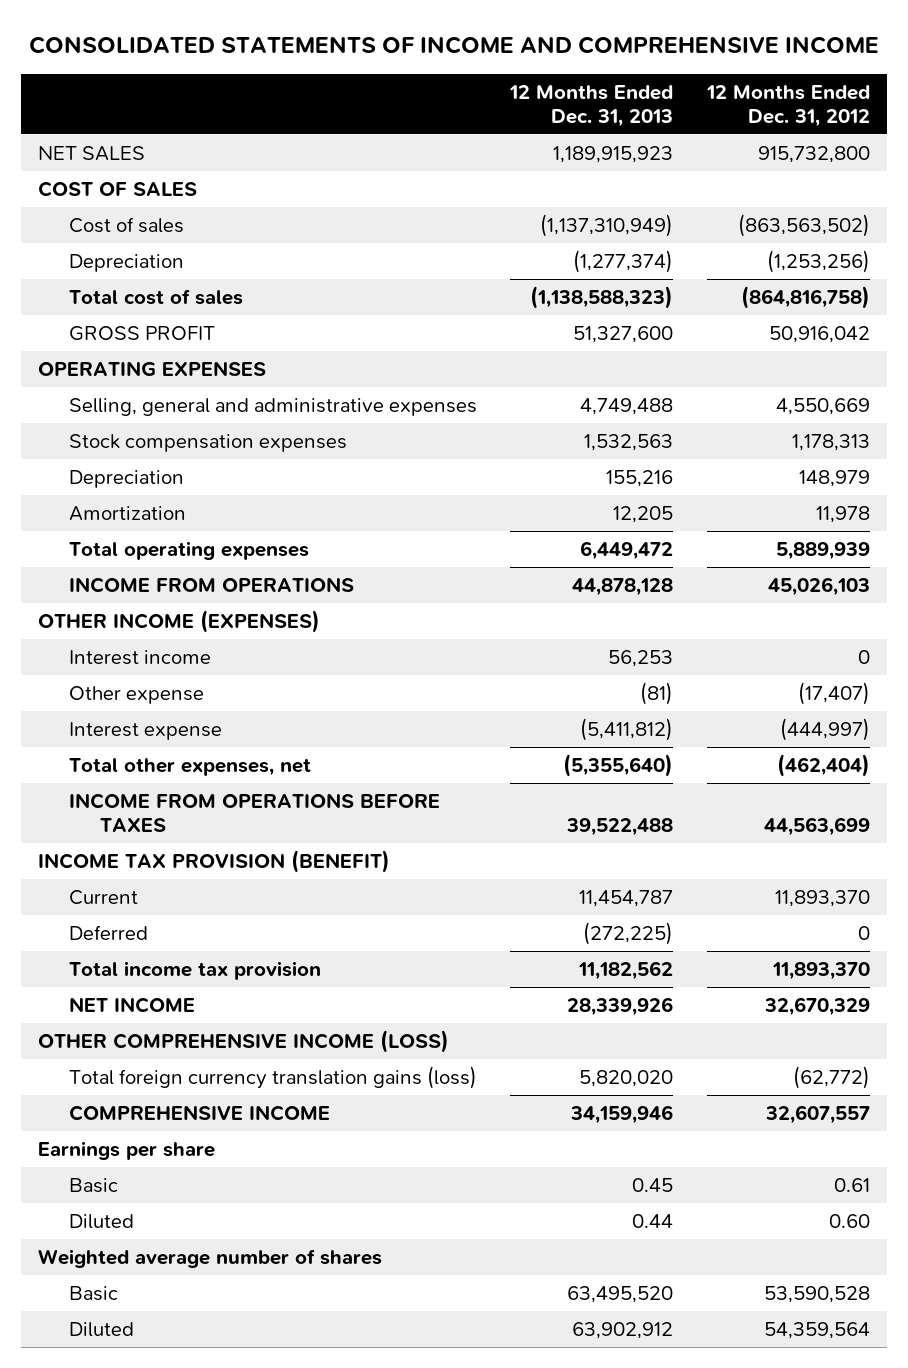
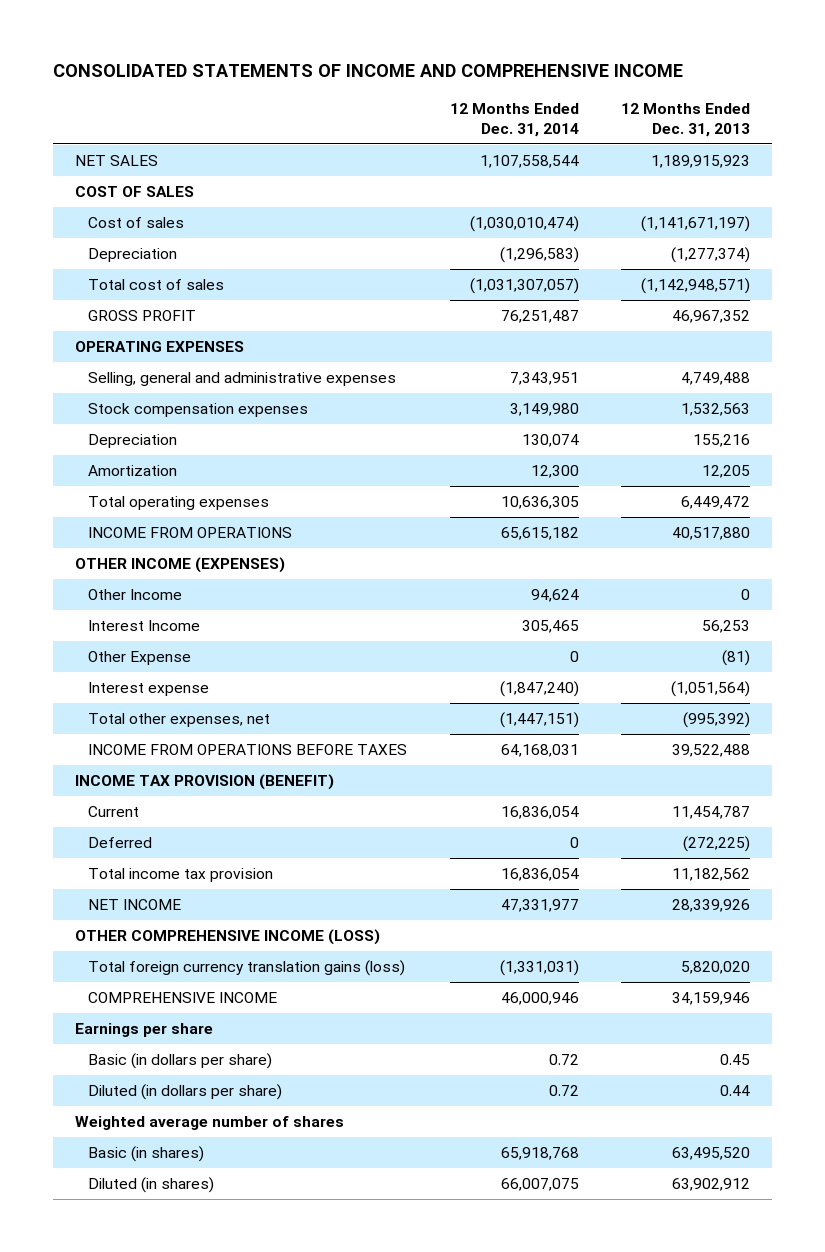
- | 12 Months Ended Dec. 31, 2013 | 12 Months Ended Dec. 31, 2012
+ | 12 Months Ended Dec. 31, 2014 | 12 Months Ended Dec. 31, 2013
- Cost of sales | (1,137,310,949) | (863,563,502)
+ Cost of sales | (1,030,010,474) | (1,141,671,197)
- Total cost of sales | (1,138,588,323) | (864,816,758)
- GROSS PROFIT | 51,327,600 | 50,916,042
+ Total cost of sales | (1,031,307,057) | (1,142,948,571)
+ GROSS PROFIT | 76,251,487 | 46,967,352
- INCOME FROM OPERATIONS | 44,878,128 | 45,026,103
+ INCOME FROM OPERATIONS | 65,615,182 | 40,517,880
- Interest income | 56,253 | 0
- Other expense | (81) | (17,407)
- Interest expense | (5,411,812) | (444,997)
- Total other expenses, net | (5,355,640) | (462,404)
+ Other Income | 94,624 | 0
+ Interest Income | 305,465 | 56,253
+ Other Expense | 0 | (81)
+ Interest expense | (1,847,240) | (1,051,564)
+ Total other expenses, net | (1,447,151) | (995,392)
- Basic | 0.45 | 0.61
- Diluted | 0.44 | 0.60
+ Basic (in dollars per share) | 0.72 | 0.45
+ Diluted (in dollars per share) | 0.72 | 0.44
- Basic | 63,495,520 | 53,590,528
- Diluted | 63,902,912 | 54,359,564
+ Basic (in shares) | 65,918,768 | 63,495,520
+ Diluted (in shares) | 66,007,075 | 63,902,912

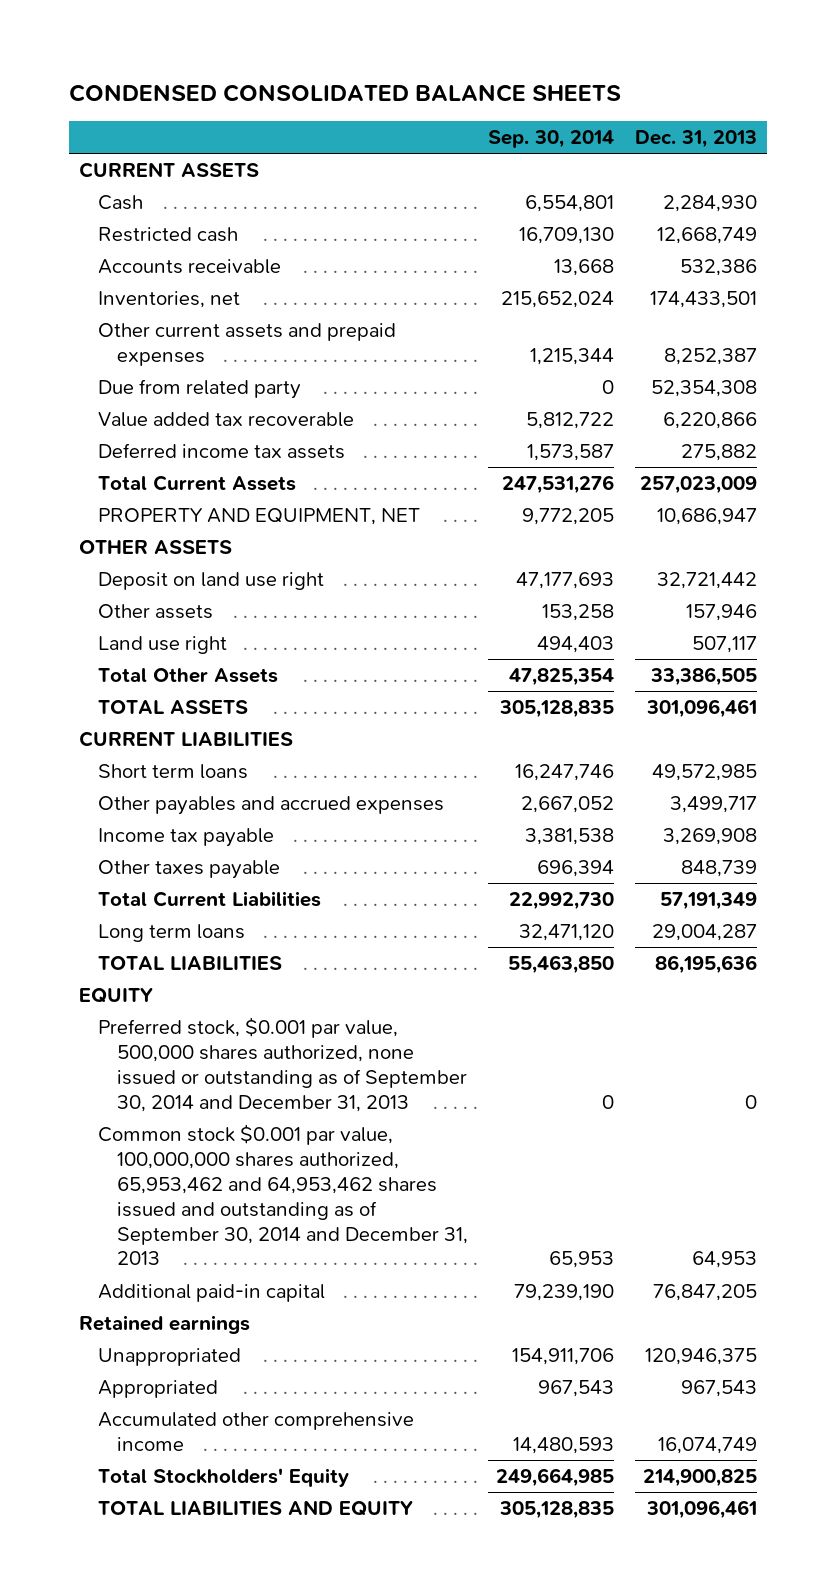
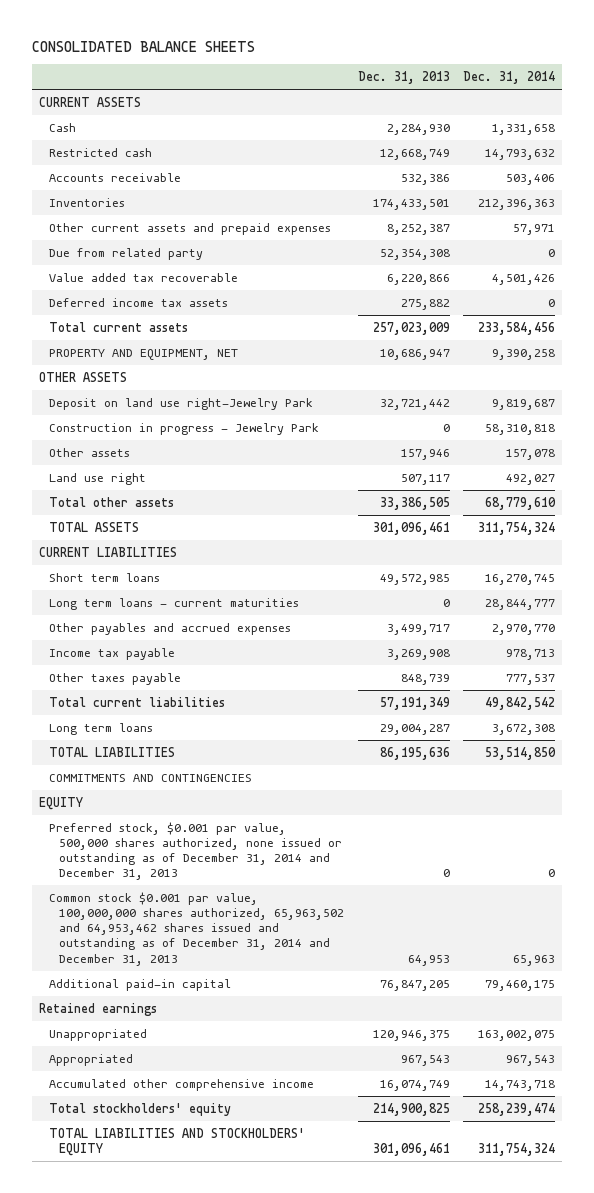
- CONDENSED CONSOLIDATED BALANCE SHEETS
+ CONSOLIDATED BALANCE SHEETS
- | Sep. 30, 2014 | Dec. 31, 2013
+ | Dec. 31, 2013 | Dec. 31, 2014
- Inventories, net | 215,652,024 | 174,433,501
+ Inventories | 174,433,501 | 212,396,363
- Total Current Assets | 247,531,276 | 257,023,009
+ Total current assets | 257,023,009 | 233,584,456
- Deposit on land use right | 47,177,693 | 32,721,442
+ Deposit on land use right-Jewelry Park | 32,721,442 | 9,819,687
+ Construction in progress - Jewelry Park | 0 | 58,310,818
- Total Other Assets | 47,825,354 | 33,386,505
+ Total other assets | 33,386,505 | 68,779,610
+ Long term loans - current maturities | 0 | 28,844,777
- Total Current Liabilities | 22,992,730 | 57,191,349
+ Total current liabilities | 57,191,349 | 49,842,542
+ COMMITMENTS AND CONTINGENCIES
- Preferred stock, $0.001 par value, 500,000 shares authorized, none issued or outstanding as of September 30, 2014 and December 31, 2013 | 0 | 0
- Common stock $0.001 par value, 100,000,000 shares authorized, 65,953,462 and 64,953,462 shares issued and outstanding as of September 30, 2014 and December 31, 2013 | 65,953 | 64,953
+ Preferred stock, $0.001 par value, 500,000 shares authorized, none issued or outstanding as of December 31, 2014 and December 31, 2013 | 0 | 0
+ Common stock $0.001 par value, 100,000,000 shares authorized, 65,963,502 and 64,953,462 shares issued and outstanding as of December 31, 2014 and December 31, 2013 | 64,953 | 65,963
- Total Stockholders' Equity | 249,664,985 | 214,900,825
- TOTAL LIABILITIES AND EQUITY | 305,128,835 | 301,096,461
+ Total stockholders' equity | 214,900,825 | 258,239,474
+ TOTAL LIABILITIES AND STOCKHOLDERS' EQUITY | 301,096,461 | 311,754,324

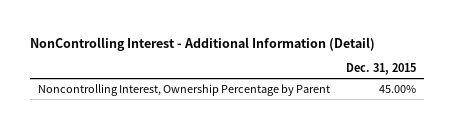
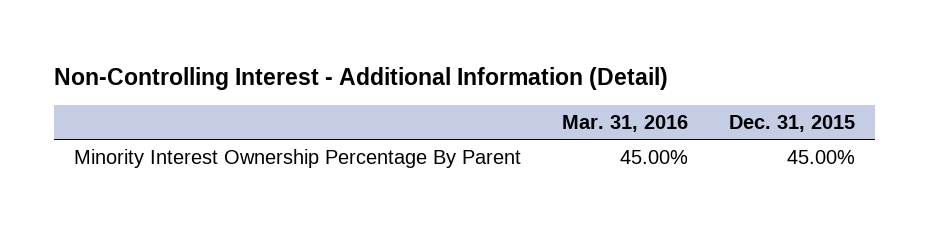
- NonControlling Interest - Additional Information (Detail)
+ Non-Controlling Interest - Additional Information (Detail)
- | Dec. 31, 2015
+ | Mar. 31, 2016 | Dec. 31, 2015
- Noncontrolling Interest, Ownership Percentage by Parent | 45.00%
+ Minority Interest Ownership Percentage By Parent | 45.00% | 45.00%

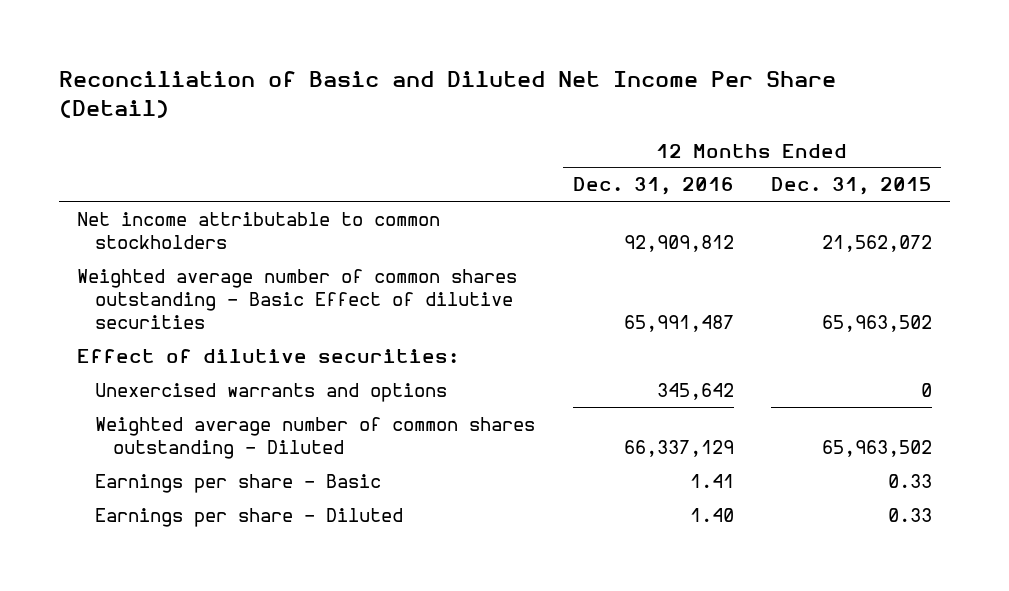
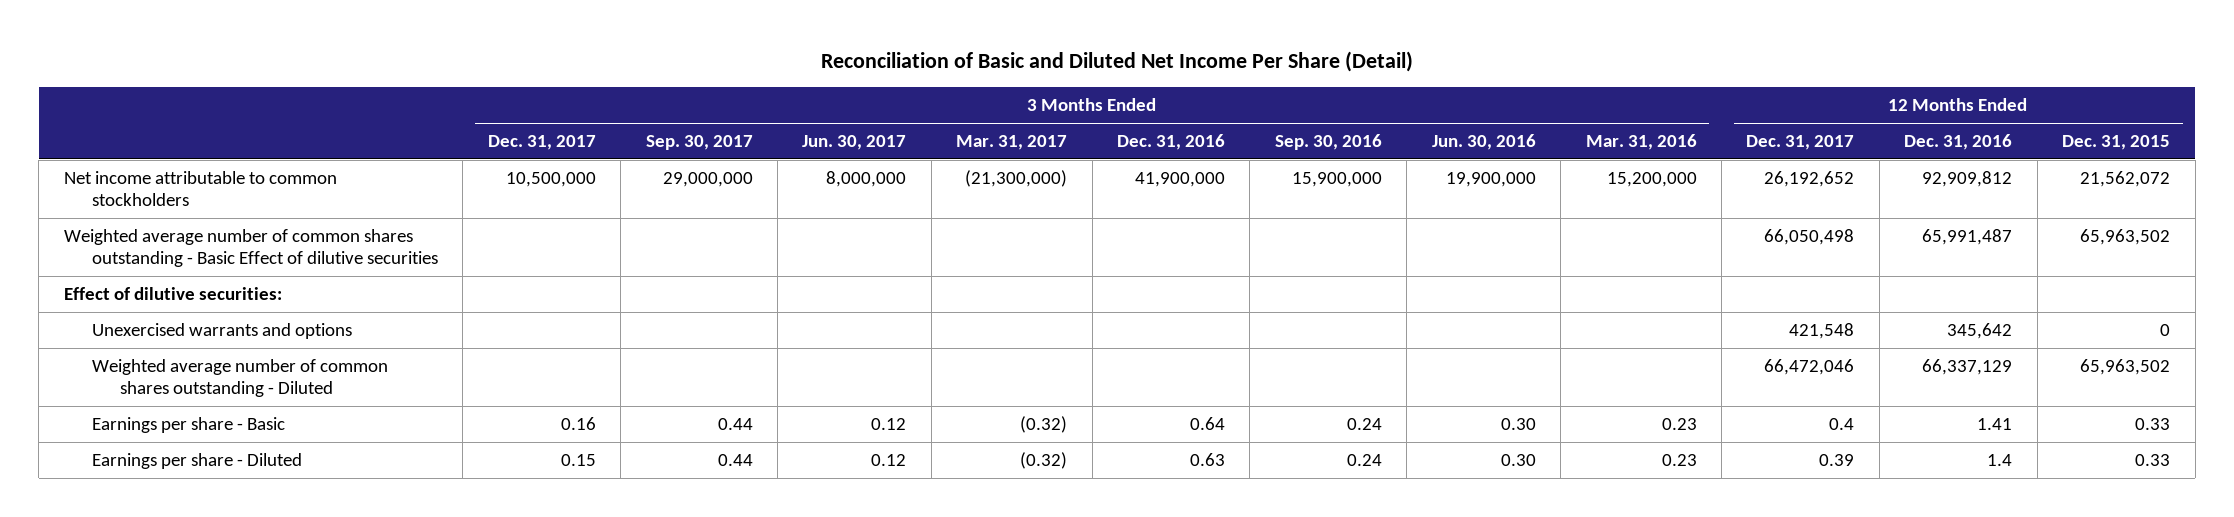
- | 12 Months Ended Dec. 31, 2016 | 12 Months Ended Dec. 31, 2015
+ | 3 Months Ended Dec. 31, 2017 | 3 Months Ended Sep. 30, 2017 | 3 Months Ended Jun. 30, 2017 | 3 Months Ended Mar. 31, 2017 | 3 Months Ended Dec. 31, 2016 | 3 Months Ended Sep. 30, 2016 | 3 Months Ended Jun. 30, 2016 | 3 Months Ended Mar. 31, 2016 | 12 Months Ended Dec. 31, 2017 | 12 Months Ended Dec. 31, 2016 | 12 Months Ended Dec. 31, 2015
- Earnings per share - Diluted | 1.40 | 0.33
+ Earnings per share - Diluted | 0.15 | 0.44 | 0.12 | (0.32) | 0.63 | 0.24 | 0.30 | 0.23 | 0.39 | 1.4 | 0.33

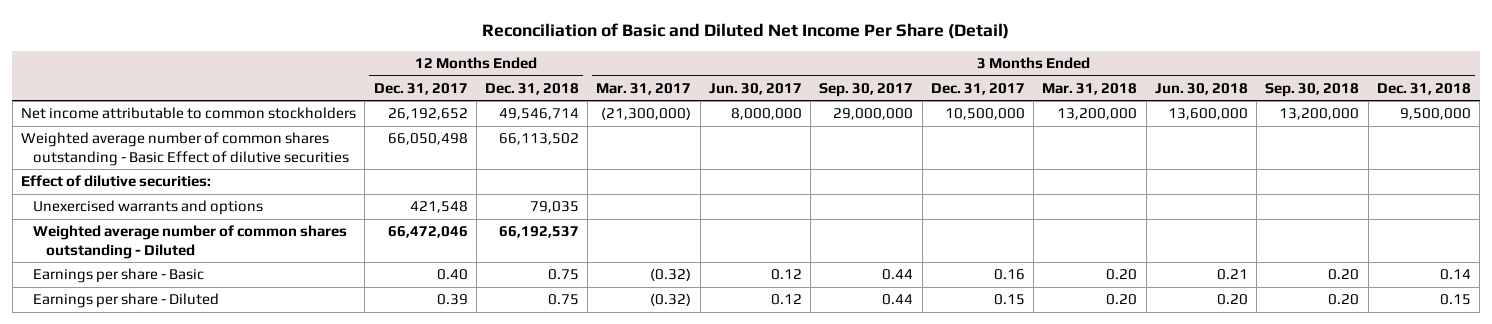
- | 3 Months Ended Dec. 31, 2017 | 3 Months Ended Sep. 30, 2017 | 3 Months Ended Jun. 30, 2017 | 3 Months Ended Mar. 31, 2017 | 3 Months Ended Dec. 31, 2016 | 3 Months Ended Sep. 30, 2016 | 3 Months Ended Jun. 30, 2016 | 3 Months Ended Mar. 31, 2016 | 12 Months Ended Dec. 31, 2017 | 12 Months Ended Dec. 31, 2016 | 12 Months Ended Dec. 31, 2015
+ | 12 Months Ended Dec. 31, 2017 | 12 Months Ended Dec. 31, 2018 | 3 Months Ended Mar. 31, 2017 | 3 Months Ended Jun. 30, 2017 | 3 Months Ended Sep. 30, 2017 | 3 Months Ended Dec. 31, 2017 | 3 Months Ended Mar. 31, 2018 | 3 Months Ended Jun. 30, 2018 | 3 Months Ended Sep. 30, 2018 | 3 Months Ended Dec. 31, 2018
- Earnings per share - Basic | 0.16 | 0.44 | 0.12 | (0.32) | 0.64 | 0.24 | 0.30 | 0.23 | 0.4 | 1.41 | 0.33
+ Earnings per share - Basic | 0.40 | 0.75 | (0.32) | 0.12 | 0.44 | 0.16 | 0.20 | 0.21 | 0.20 | 0.14

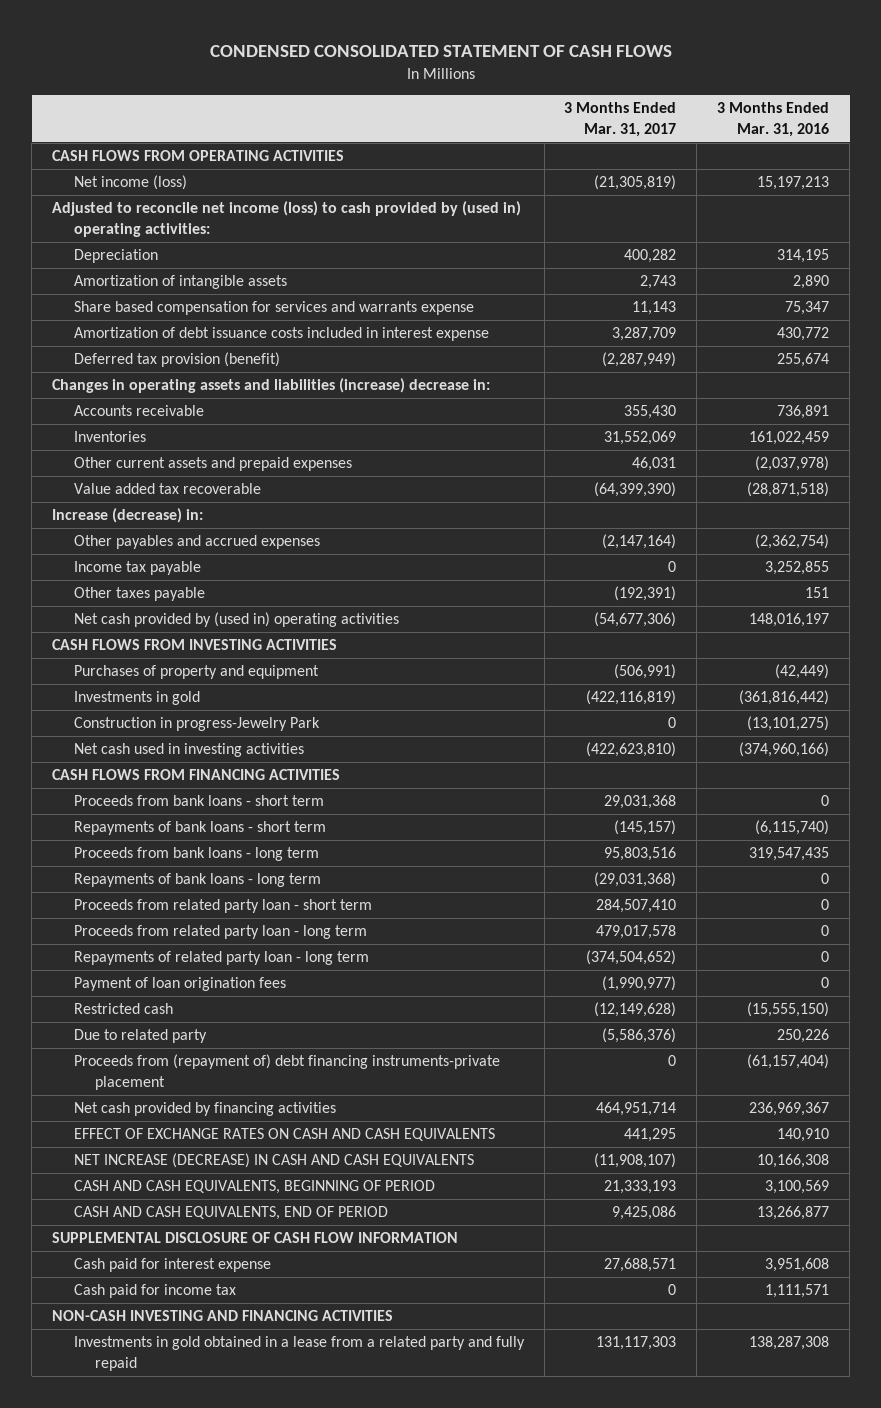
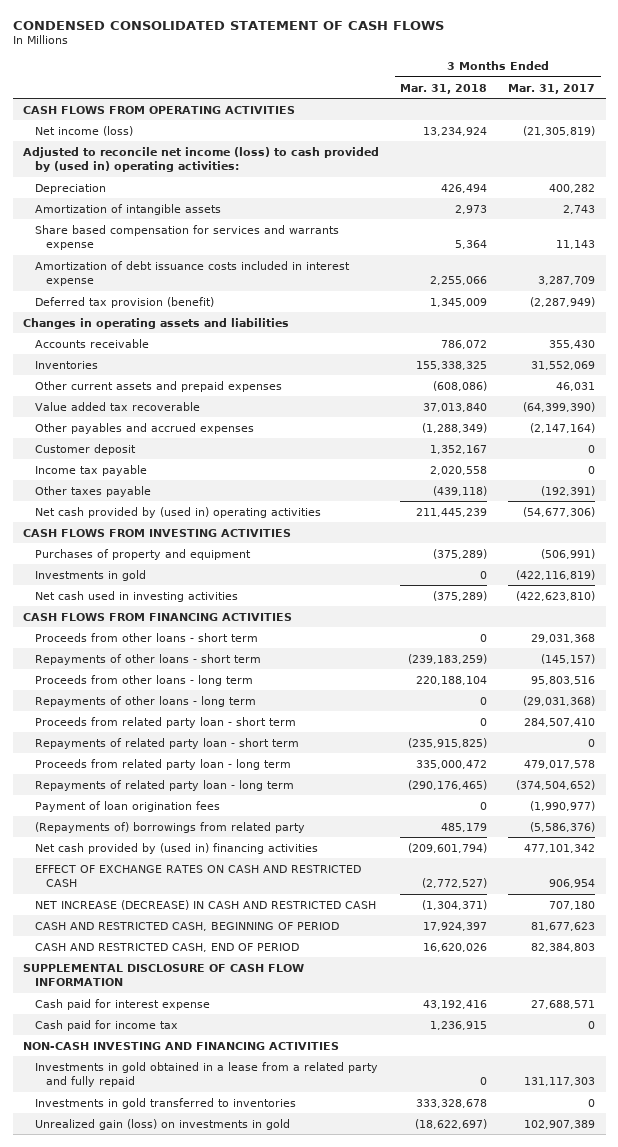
- | 3 Months Ended Mar. 31, 2017 | 3 Months Ended Mar. 31, 2016
+ | 3 Months Ended Mar. 31, 2018 | 3 Months Ended Mar. 31, 2017
- Changes in operating assets and liabilities (increase) decrease in:
+ Changes in operating assets and liabilities
- Increase (decrease) in:
+ Customer deposit | 1,352,167 | 0
- Construction in progress-Jewelry Park | 0 | (13,101,275)
- Proceeds from bank loans - short term | 29,031,368 | 0
- Repayments of bank loans - short term | (145,157) | (6,115,740)
- Proceeds from bank loans - long term | 95,803,516 | 319,547,435
- Repayments of bank loans - long term | (29,031,368) | 0
+ Proceeds from other loans - short term | 0 | 29,031,368
+ Repayments of other loans - short term | (239,183,259) | (145,157)
+ Proceeds from other loans - long term | 220,188,104 | 95,803,516
+ Repayments of other loans - long term | 0 | (29,031,368)
+ Repayments of related party loan - short term | (235,915,825) | 0
- Restricted cash | (12,149,628) | (15,555,150)
- Due to related party | (5,586,376) | 250,226
- Proceeds from (repayment of) debt financing instruments-private placement | 0 | (61,157,404)
- Net cash provided by financing activities | 464,951,714 | 236,969,367
- EFFECT OF EXCHANGE RATES ON CASH AND CASH EQUIVALENTS | 441,295 | 140,910
- NET INCREASE (DECREASE) IN CASH AND CASH EQUIVALENTS | (11,908,107) | 10,166,308
- CASH AND CASH EQUIVALENTS, BEGINNING OF PERIOD | 21,333,193 | 3,100,569
- CASH AND CASH EQUIVALENTS, END OF PERIOD | 9,425,086 | 13,266,877
+ (Repayments of) borrowings from related party | 485,179 | (5,586,376)
+ Net cash provided by (used in) financing activities | (209,601,794) | 477,101,342
+ EFFECT OF EXCHANGE RATES ON CASH AND RESTRICTED CASH | (2,772,527) | 906,954
+ NET INCREASE (DECREASE) IN CASH AND RESTRICTED CASH | (1,304,371) | 707,180
+ CASH AND RESTRICTED CASH, BEGINNING OF PERIOD | 17,924,397 | 81,677,623
+ CASH AND RESTRICTED CASH, END OF PERIOD | 16,620,026 | 82,384,803
+ Investments in gold transferred to inventories | 333,328,678 | 0
+ Unrealized gain (loss) on investments in gold | (18,622,697) | 102,907,389

